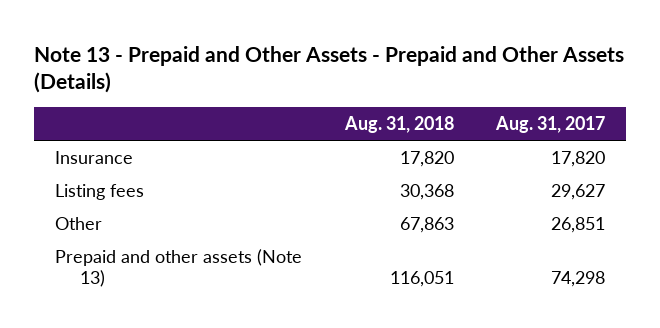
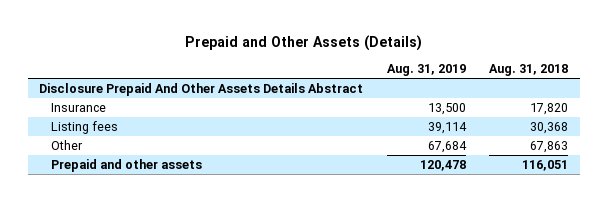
- Note 13 - Prepaid and Other Assets - Prepaid and Other Assets (Details)
+ Prepaid and Other Assets (Details)
- | Aug. 31, 2018 | Aug. 31, 2017
+ | Aug. 31, 2019 | Aug. 31, 2018
+ Disclosure Prepaid And Other Assets Details Abstract
- Prepaid and other assets (Note 13) | 116,051 | 74,298
+ Prepaid and other assets | 120,478 | 116,051

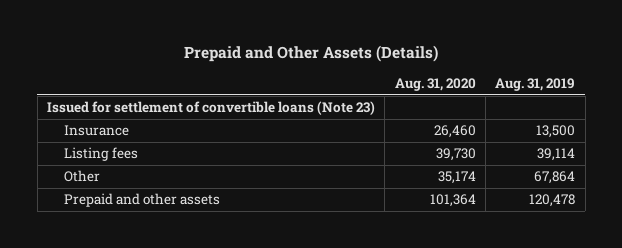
- | Aug. 31, 2019 | Aug. 31, 2018
+ | Aug. 31, 2020 | Aug. 31, 2019
- Disclosure Prepaid And Other Assets Details Abstract
+ Issued for settlement of convertible loans (Note 23)
- Other | 67,684 | 67,863
+ Other | 35,174 | 67,864

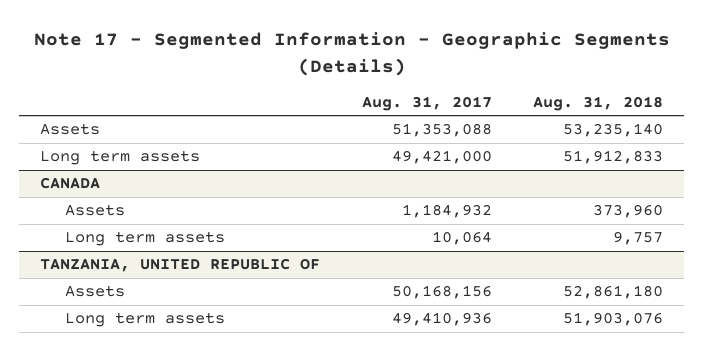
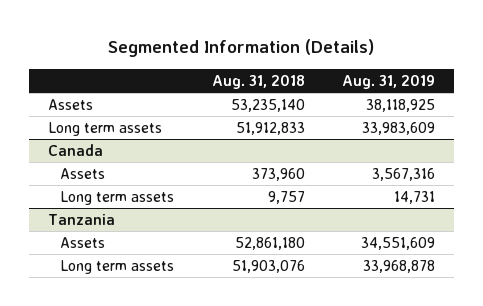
- Note 17 - Segmented Information - Geographic Segments (Details)
+ Segmented Information (Details)
- | Aug. 31, 2017 | Aug. 31, 2018
+ | Aug. 31, 2018 | Aug. 31, 2019
- CANADA
+ Canada
- TANZANIA, UNITED REPUBLIC OF
+ Tanzania

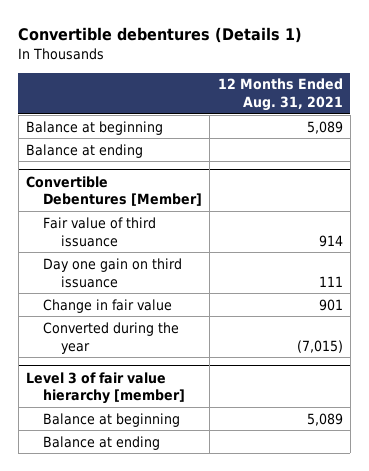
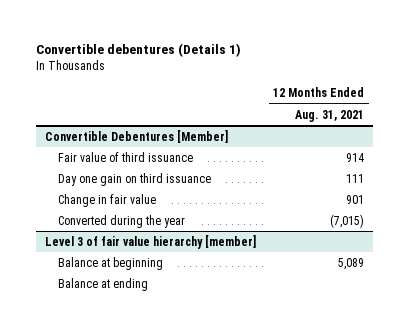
- Balance at beginning | 5,089
- Balance at ending

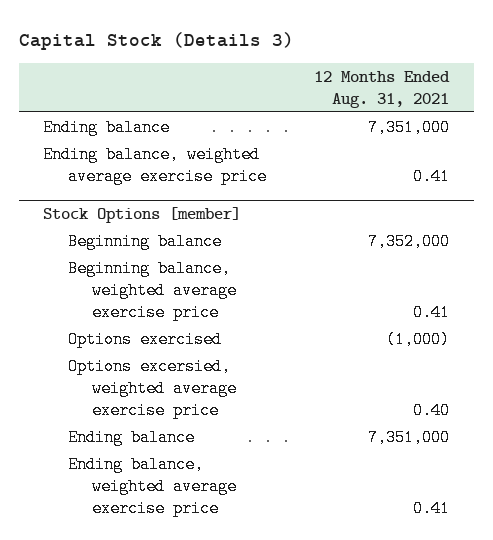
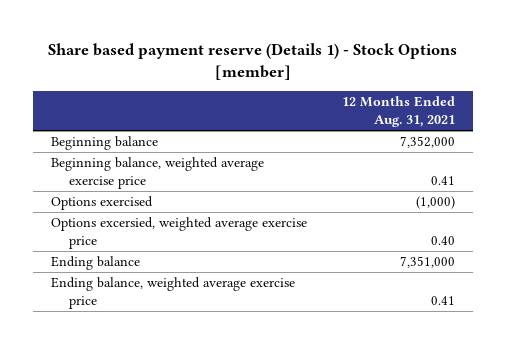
- Capital Stock (Details 3)
+ Share based payment reserve (Details 1) - Stock Options [member]
- Ending balance | 7,351,000
- Ending balance, weighted average exercise price | 0.41
- Stock Options [member]

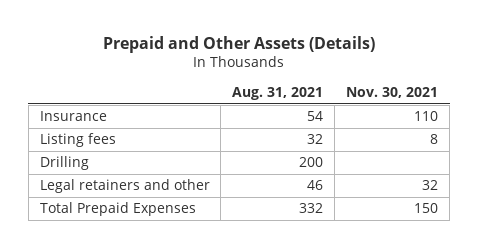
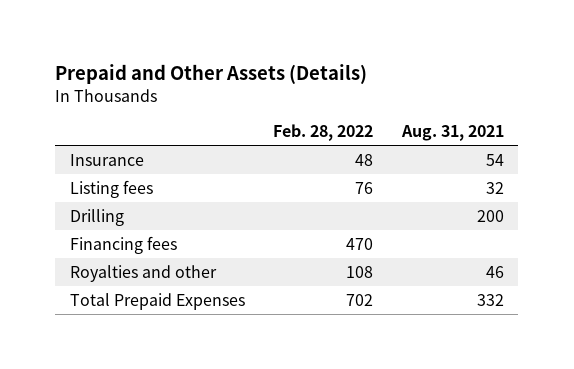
- | Aug. 31, 2021 | Nov. 30, 2021
+ | Feb. 28, 2022 | Aug. 31, 2021
- Legal retainers and other | 46 | 32
+ Financing fees | 470 |
+ Royalties and other | 108 | 46

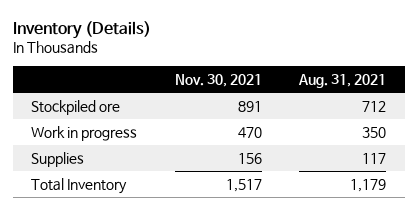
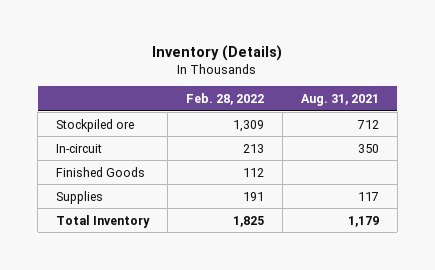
- | Nov. 30, 2021 | Aug. 31, 2021
+ | Feb. 28, 2022 | Aug. 31, 2021
- Work in progress | 470 | 350
+ In-circuit | 213 | 350
+ Finished Goods | 112 |

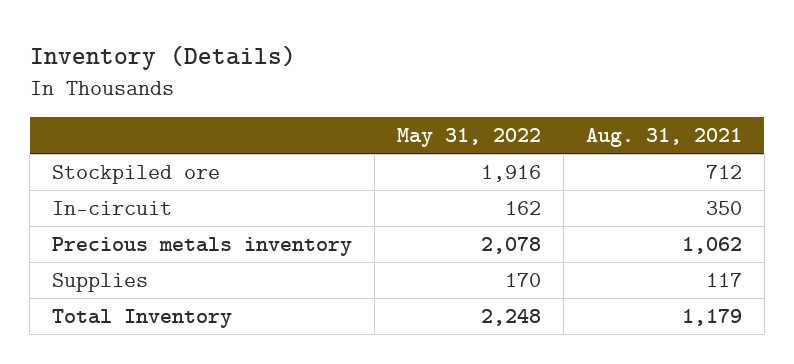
- | Feb. 28, 2022 | Aug. 31, 2021
+ | May 31, 2022 | Aug. 31, 2021
- Finished Goods | 112 |
+ Precious metals inventory | 2,078 | 1,062

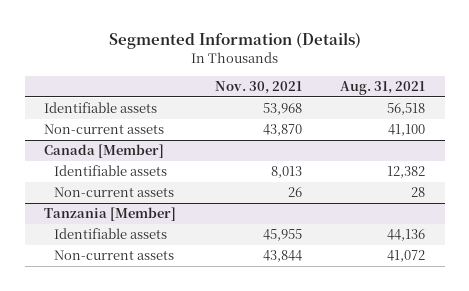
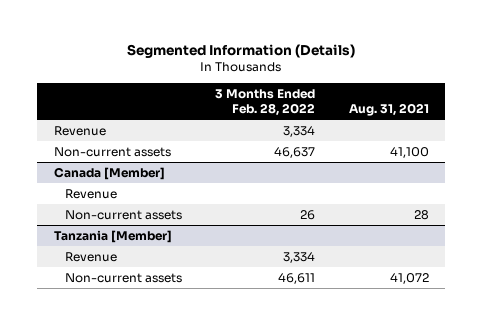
- | Nov. 30, 2021 | Aug. 31, 2021
+ | 3 Months Ended Feb. 28, 2022 | Aug. 31, 2021
- Identifiable assets | 53,968 | 56,518
+ Revenue | 3,334 |
@ Canada [Member]
- Identifiable assets | 8,013 | 12,382
+ Revenue
@ Tanzania [Member]
- Identifiable assets | 45,955 | 44,136
+ Revenue | 3,334 |

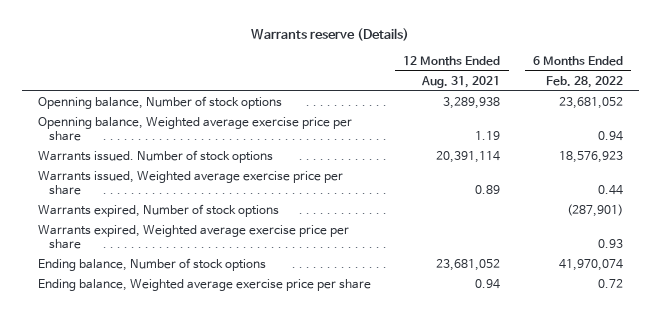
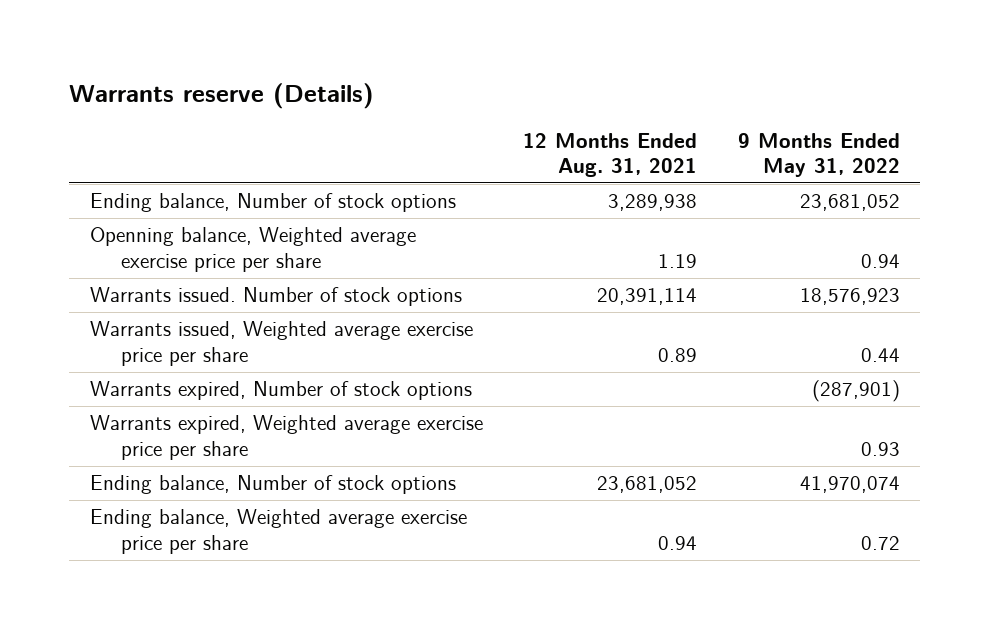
- | 12 Months Ended Aug. 31, 2021 | 6 Months Ended Feb. 28, 2022
+ | 12 Months Ended Aug. 31, 2021 | 9 Months Ended May 31, 2022
- Openning balance, Number of stock options | 3,289,938 | 23,681,052
+ Ending balance, Number of stock options | 3,289,938 | 23,681,052

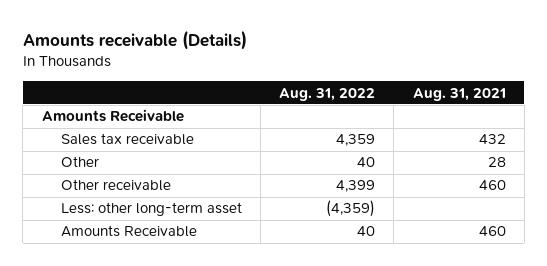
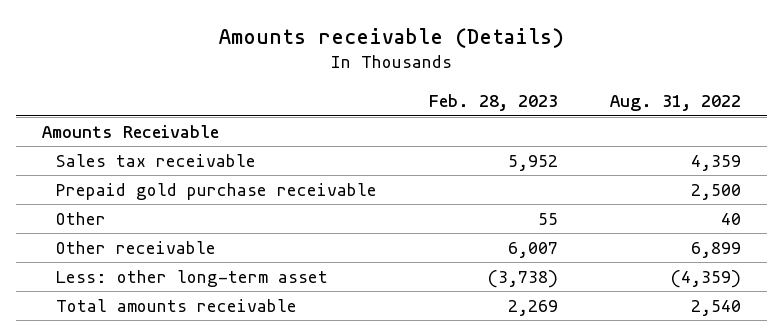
- | Aug. 31, 2022 | Aug. 31, 2021
+ | Feb. 28, 2023 | Aug. 31, 2022
+ Prepaid gold purchase receivable | | 2,500
- Other receivable | 4,399 | 460
+ Other receivable | 6,007 | 6,899
- Amounts Receivable | 40 | 460
+ Total amounts receivable | 2,269 | 2,540

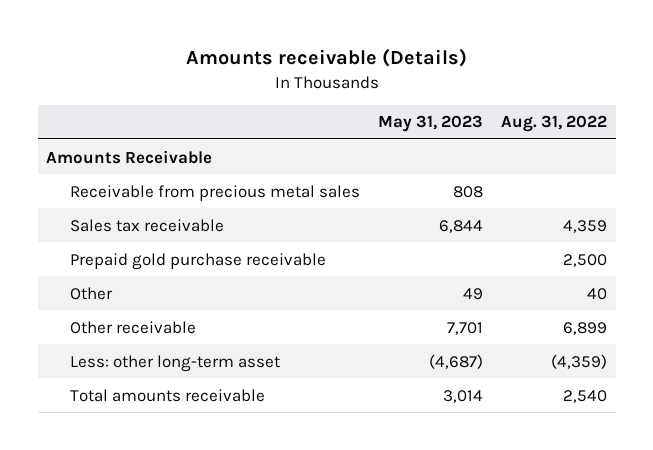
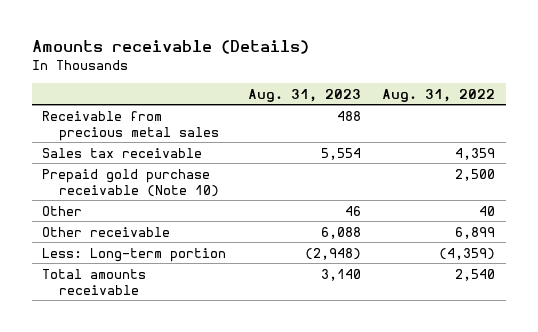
- | May 31, 2023 | Aug. 31, 2022
+ | Aug. 31, 2023 | Aug. 31, 2022
- Amounts Receivable
- Prepaid gold purchase receivable | | 2,500
+ Prepaid gold purchase receivable (Note 10) | | 2,500
- Less: other long-term asset | (4,687) | (4,359)
+ Less: Long-term portion | (2,948) | (4,359)

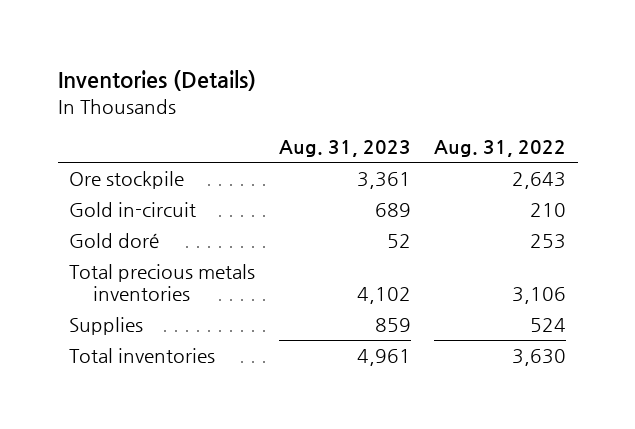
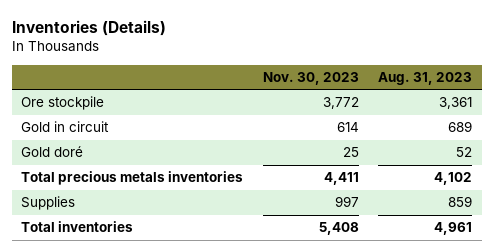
- | Aug. 31, 2023 | Aug. 31, 2022
+ | Nov. 30, 2023 | Aug. 31, 2023
- Gold in-circuit | 689 | 210
+ Gold in circuit | 614 | 689

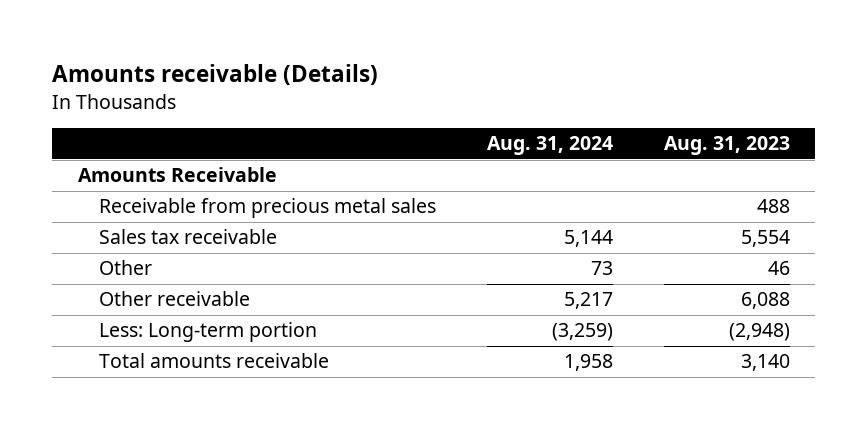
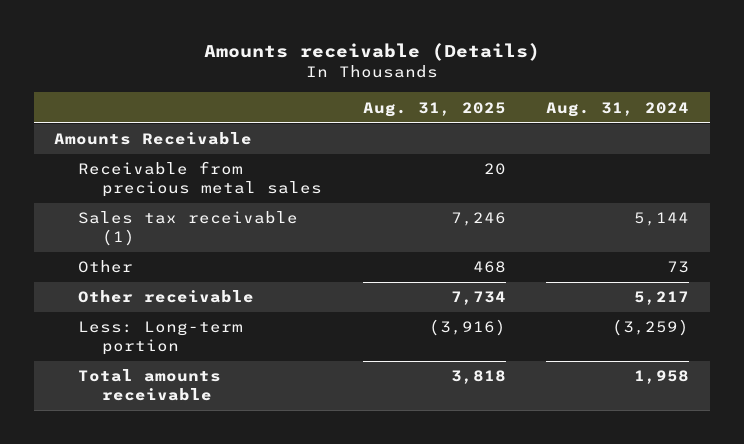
- | Aug. 31, 2024 | Aug. 31, 2023
+ | Aug. 31, 2025 | Aug. 31, 2024
- Sales tax receivable | 5,144 | 5,554
+ Sales tax receivable (1) | 7,246 | 5,144

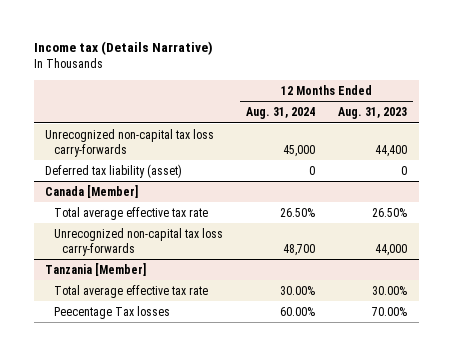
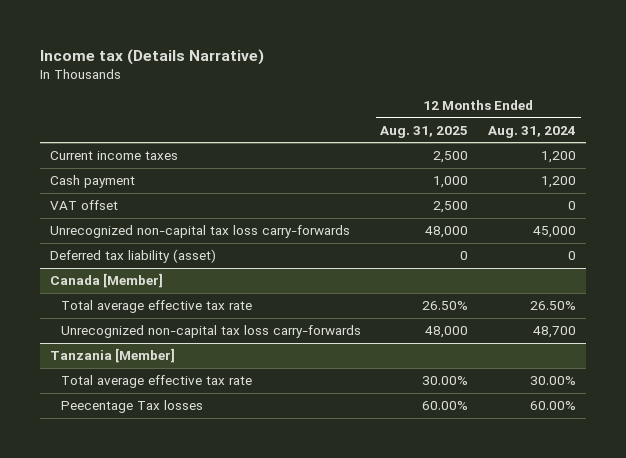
- | 12 Months Ended Aug. 31, 2024 | 12 Months Ended Aug. 31, 2023
+ | 12 Months Ended Aug. 31, 2025 | 12 Months Ended Aug. 31, 2024
+ Current income taxes | 2,500 | 1,200
+ Cash payment | 1,000 | 1,200
+ VAT offset | 2,500 | 0

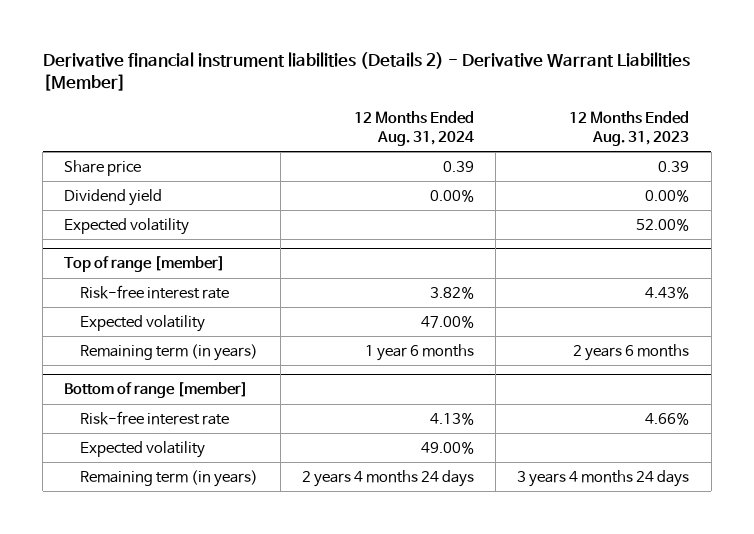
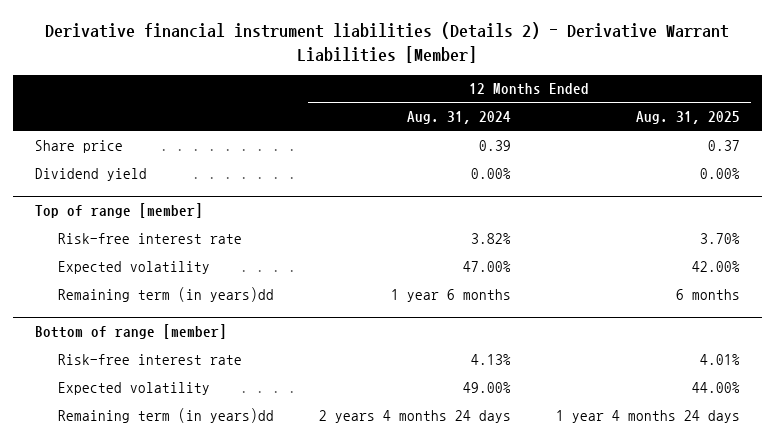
- | 12 Months Ended Aug. 31, 2024 | 12 Months Ended Aug. 31, 2023
+ | 12 Months Ended Aug. 31, 2024 | 12 Months Ended Aug. 31, 2025
- Expected volatility | | 52.00%
@ Top of range [member]
- Remaining term (in years) | 1 year 6 months | 2 years 6 months
+ Remaining term (in years)dd | 1 year 6 months | 6 months
@ Bottom of range [member]
- Remaining term (in years) | 2 years 4 months 24 days | 3 years 4 months 24 days
+ Remaining term (in years)dd | 2 years 4 months 24 days | 1 year 4 months 24 days

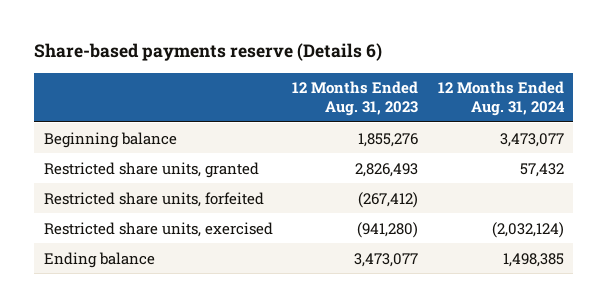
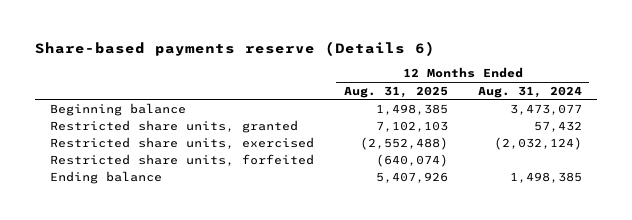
- | 12 Months Ended Aug. 31, 2023 | 12 Months Ended Aug. 31, 2024
+ | 12 Months Ended Aug. 31, 2025 | 12 Months Ended Aug. 31, 2024
moved down: Restricted share units, forfeited | (640,074) |

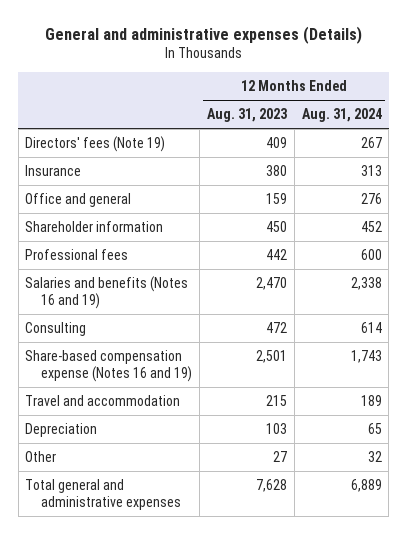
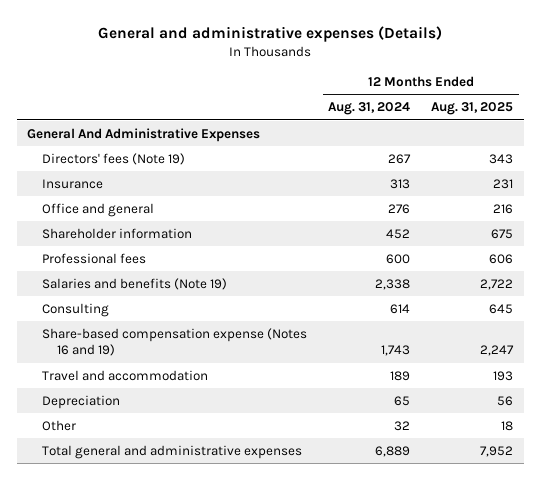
- | 12 Months Ended Aug. 31, 2023 | 12 Months Ended Aug. 31, 2024
+ | 12 Months Ended Aug. 31, 2024 | 12 Months Ended Aug. 31, 2025
+ General And Administrative Expenses
- Salaries and benefits (Notes 16 and 19) | 2,470 | 2,338
+ Salaries and benefits (Note 19) | 2,338 | 2,722

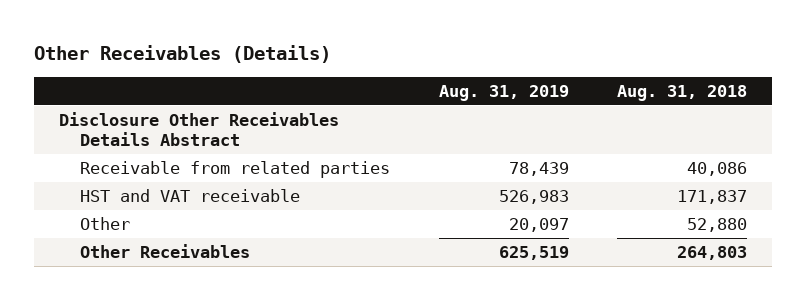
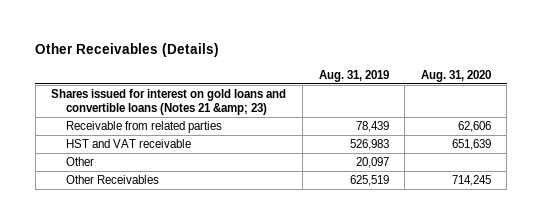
- | Aug. 31, 2019 | Aug. 31, 2018
+ | Aug. 31, 2019 | Aug. 31, 2020
- Disclosure Other Receivables Details Abstract
+ Shares issued for interest on gold loans and convertible loans (Notes 21 &amp; 23)

